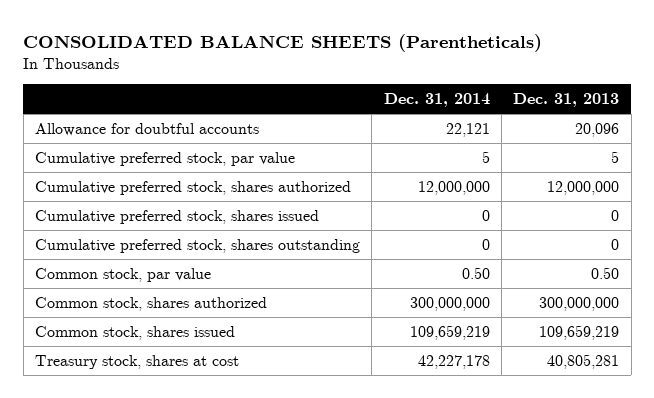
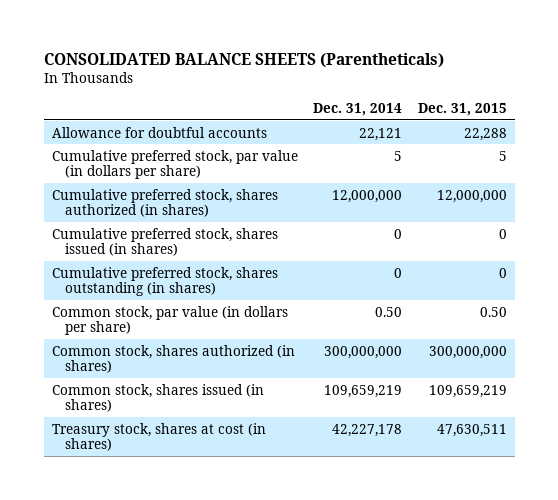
- | Dec. 31, 2014 | Dec. 31, 2013
+ | Dec. 31, 2014 | Dec. 31, 2015
- Cumulative preferred stock, par value | 5 | 5
- Cumulative preferred stock, shares authorized | 12,000,000 | 12,000,000
- Cumulative preferred stock, shares issued | 0 | 0
- Cumulative preferred stock, shares outstanding | 0 | 0
- Common stock, par value | 0.50 | 0.50
- Common stock, shares authorized | 300,000,000 | 300,000,000
- Common stock, shares issued | 109,659,219 | 109,659,219
- Treasury stock, shares at cost | 42,227,178 | 40,805,281
+ Cumulative preferred stock, par value (in dollars per share) | 5 | 5
+ Cumulative preferred stock, shares authorized (in shares) | 12,000,000 | 12,000,000
+ Cumulative preferred stock, shares issued (in shares) | 0 | 0
+ Cumulative preferred stock, shares outstanding (in shares) | 0 | 0
+ Common stock, par value (in dollars per share) | 0.50 | 0.50
+ Common stock, shares authorized (in shares) | 300,000,000 | 300,000,000
+ Common stock, shares issued (in shares) | 109,659,219 | 109,659,219
+ Treasury stock, shares at cost (in shares) | 42,227,178 | 47,630,511

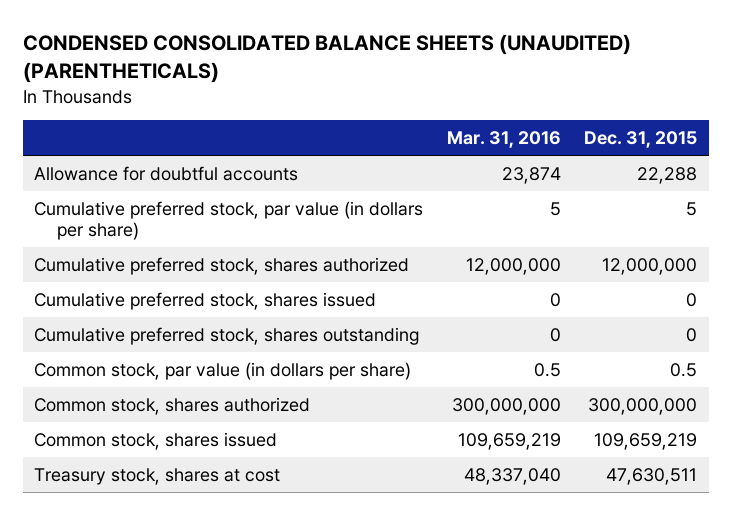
- CONSOLIDATED BALANCE SHEETS (Parentheticals)
+ CONDENSED CONSOLIDATED BALANCE SHEETS (UNAUDITED) (PARENTHETICALS)
- | Dec. 31, 2014 | Dec. 31, 2015
+ | Mar. 31, 2016 | Dec. 31, 2015
- Cumulative preferred stock, shares authorized (in shares) | 12,000,000 | 12,000,000
- Cumulative preferred stock, shares issued (in shares) | 0 | 0
- Cumulative preferred stock, shares outstanding (in shares) | 0 | 0
- Common stock, par value (in dollars per share) | 0.50 | 0.50
- Common stock, shares authorized (in shares) | 300,000,000 | 300,000,000
- Common stock, shares issued (in shares) | 109,659,219 | 109,659,219
- Treasury stock, shares at cost (in shares) | 42,227,178 | 47,630,511
+ Cumulative preferred stock, shares authorized | 12,000,000 | 12,000,000
+ Cumulative preferred stock, shares issued | 0 | 0
+ Cumulative preferred stock, shares outstanding | 0 | 0
+ Common stock, par value (in dollars per share) | 0.5 | 0.5
+ Common stock, shares authorized | 300,000,000 | 300,000,000
+ Common stock, shares issued | 109,659,219 | 109,659,219
+ Treasury stock, shares at cost | 48,337,040 | 47,630,511

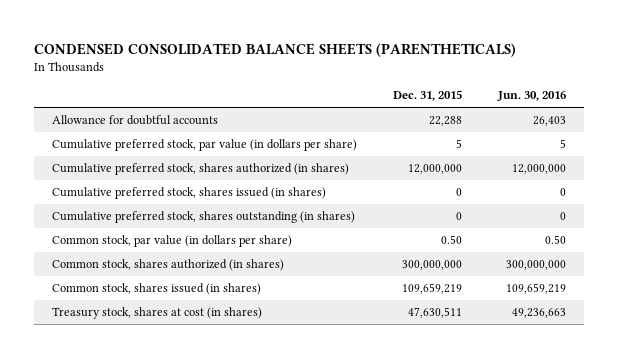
- CONDENSED CONSOLIDATED BALANCE SHEETS (UNAUDITED) (PARENTHETICALS)
+ CONDENSED CONSOLIDATED BALANCE SHEETS (PARENTHETICALS)
- | Mar. 31, 2016 | Dec. 31, 2015
+ | Dec. 31, 2015 | Jun. 30, 2016
- Cumulative preferred stock, shares authorized | 12,000,000 | 12,000,000
- Cumulative preferred stock, shares issued | 0 | 0
- Cumulative preferred stock, shares outstanding | 0 | 0
- Common stock, par value (in dollars per share) | 0.5 | 0.5
- Common stock, shares authorized | 300,000,000 | 300,000,000
- Common stock, shares issued | 109,659,219 | 109,659,219
- Treasury stock, shares at cost | 48,337,040 | 47,630,511
+ Cumulative preferred stock, shares authorized (in shares) | 12,000,000 | 12,000,000
+ Cumulative preferred stock, shares issued (in shares) | 0 | 0
+ Cumulative preferred stock, shares outstanding (in shares) | 0 | 0
+ Common stock, par value (in dollars per share) | 0.50 | 0.50
+ Common stock, shares authorized (in shares) | 300,000,000 | 300,000,000
+ Common stock, shares issued (in shares) | 109,659,219 | 109,659,219
+ Treasury stock, shares at cost (in shares) | 47,630,511 | 49,236,663

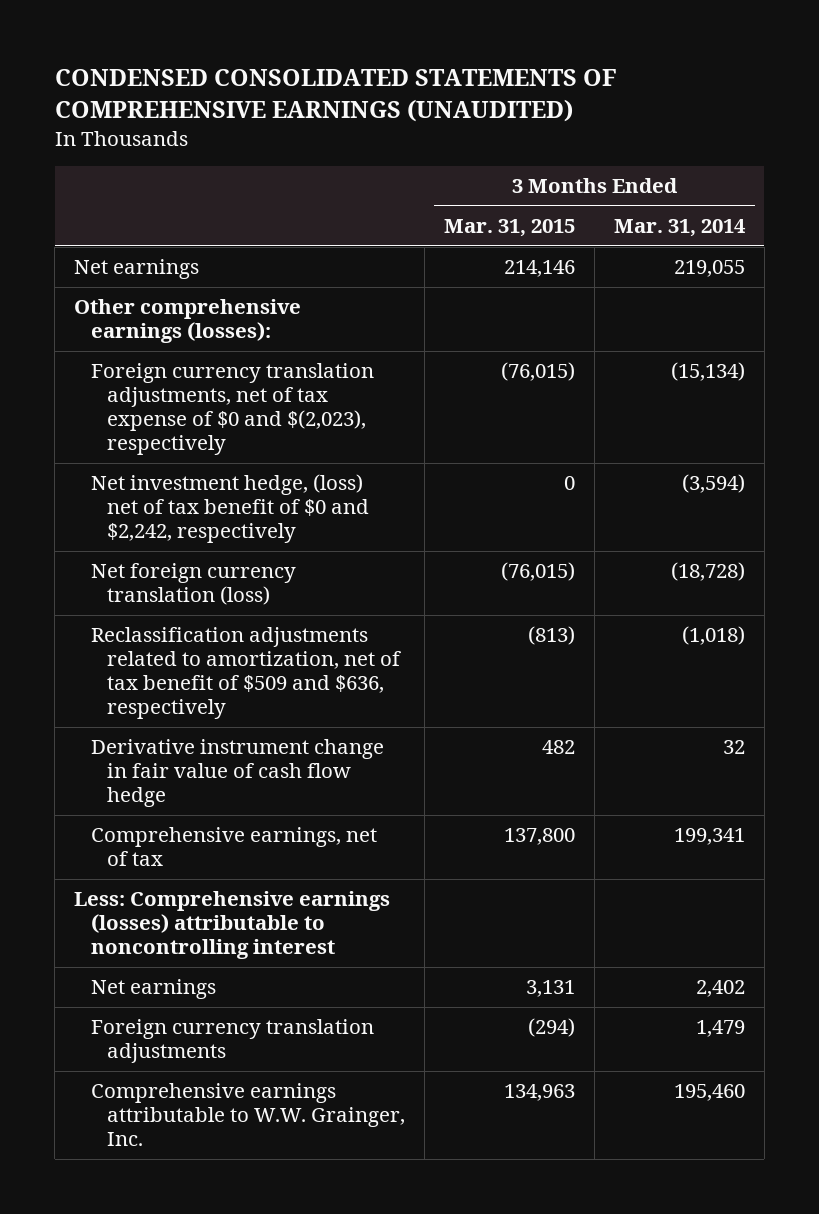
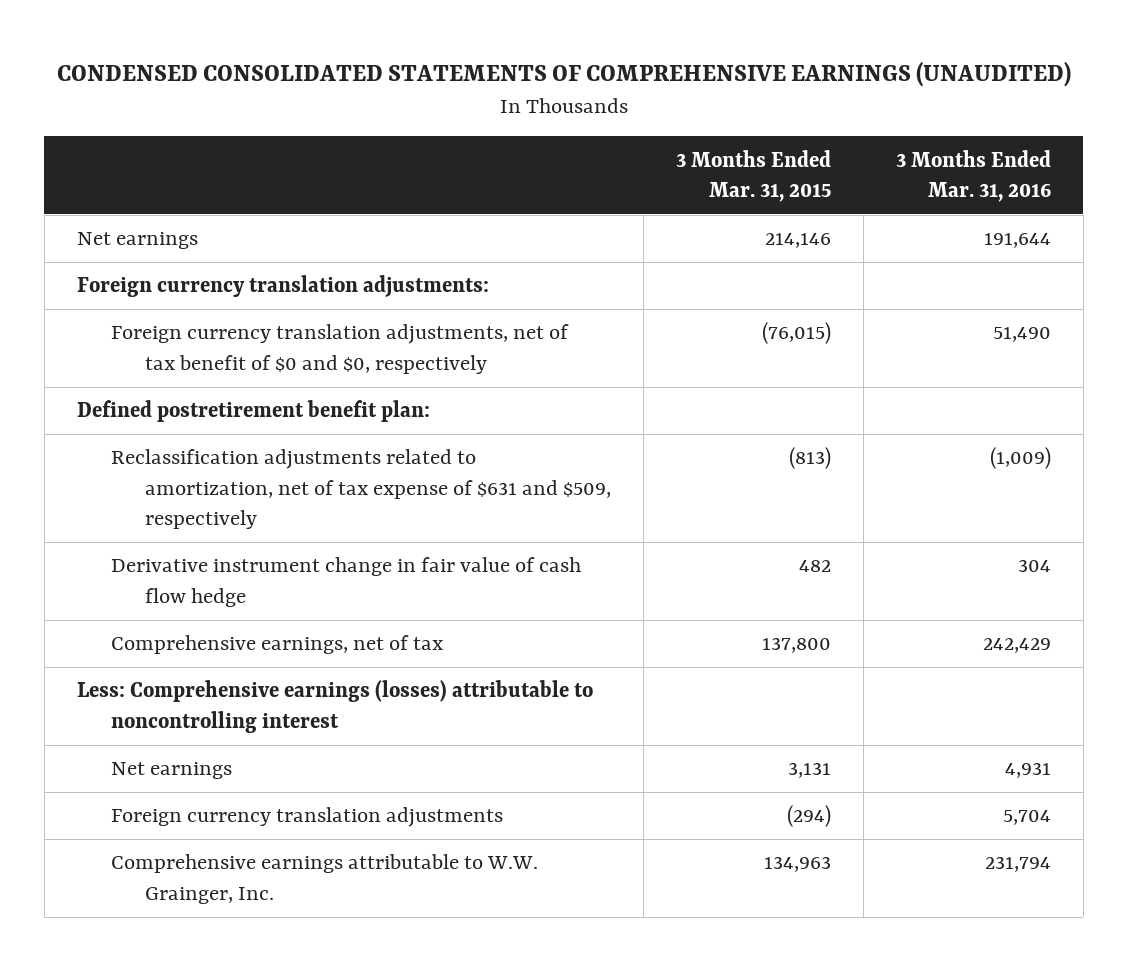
- | 3 Months Ended Mar. 31, 2015 | 3 Months Ended Mar. 31, 2014
+ | 3 Months Ended Mar. 31, 2015 | 3 Months Ended Mar. 31, 2016
- Other comprehensive earnings (losses):
- Foreign currency translation adjustments, net of tax expense of $0 and $(2,023), respectively | (76,015) | (15,134)
- Net investment hedge, (loss) net of tax benefit of $0 and $2,242, respectively | 0 | (3,594)
- Net foreign currency translation (loss) | (76,015) | (18,728)
- Reclassification adjustments related to amortization, net of tax benefit of $509 and $636, respectively | (813) | (1,018)
+ Foreign currency translation adjustments:
+ Foreign currency translation adjustments, net of tax benefit of $0 and $0, respectively | (76,015) | 51,490
+ Defined postretirement benefit plan:
+ Reclassification adjustments related to amortization, net of tax expense of $631 and $509, respectively | (813) | (1,009)

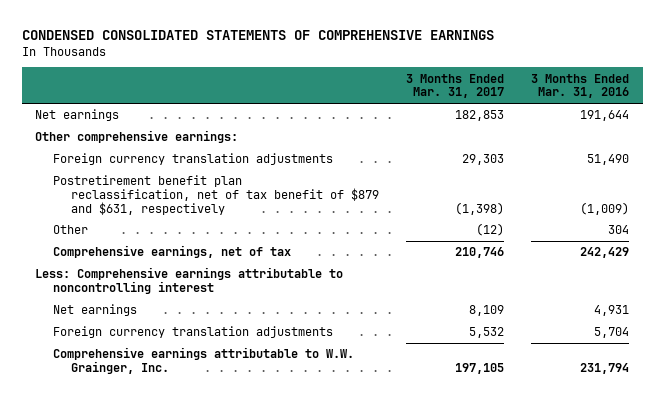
- CONDENSED CONSOLIDATED STATEMENTS OF COMPREHENSIVE EARNINGS (UNAUDITED)
+ CONDENSED CONSOLIDATED STATEMENTS OF COMPREHENSIVE EARNINGS
- | 3 Months Ended Mar. 31, 2015 | 3 Months Ended Mar. 31, 2016
+ | 3 Months Ended Mar. 31, 2017 | 3 Months Ended Mar. 31, 2016
- Foreign currency translation adjustments:
- Foreign currency translation adjustments, net of tax benefit of $0 and $0, respectively | (76,015) | 51,490
- Defined postretirement benefit plan:
- Reclassification adjustments related to amortization, net of tax expense of $631 and $509, respectively | (813) | (1,009)
- Derivative instrument change in fair value of cash flow hedge | 482 | 304
+ Other comprehensive earnings:
+ Foreign currency translation adjustments | 29,303 | 51,490
+ Postretirement benefit plan reclassification, net of tax benefit of $879 and $631, respectively | (1,398) | (1,009)
+ Other | (12) | 304
- Less: Comprehensive earnings (losses) attributable to noncontrolling interest
+ Less: Comprehensive earnings attributable to noncontrolling interest

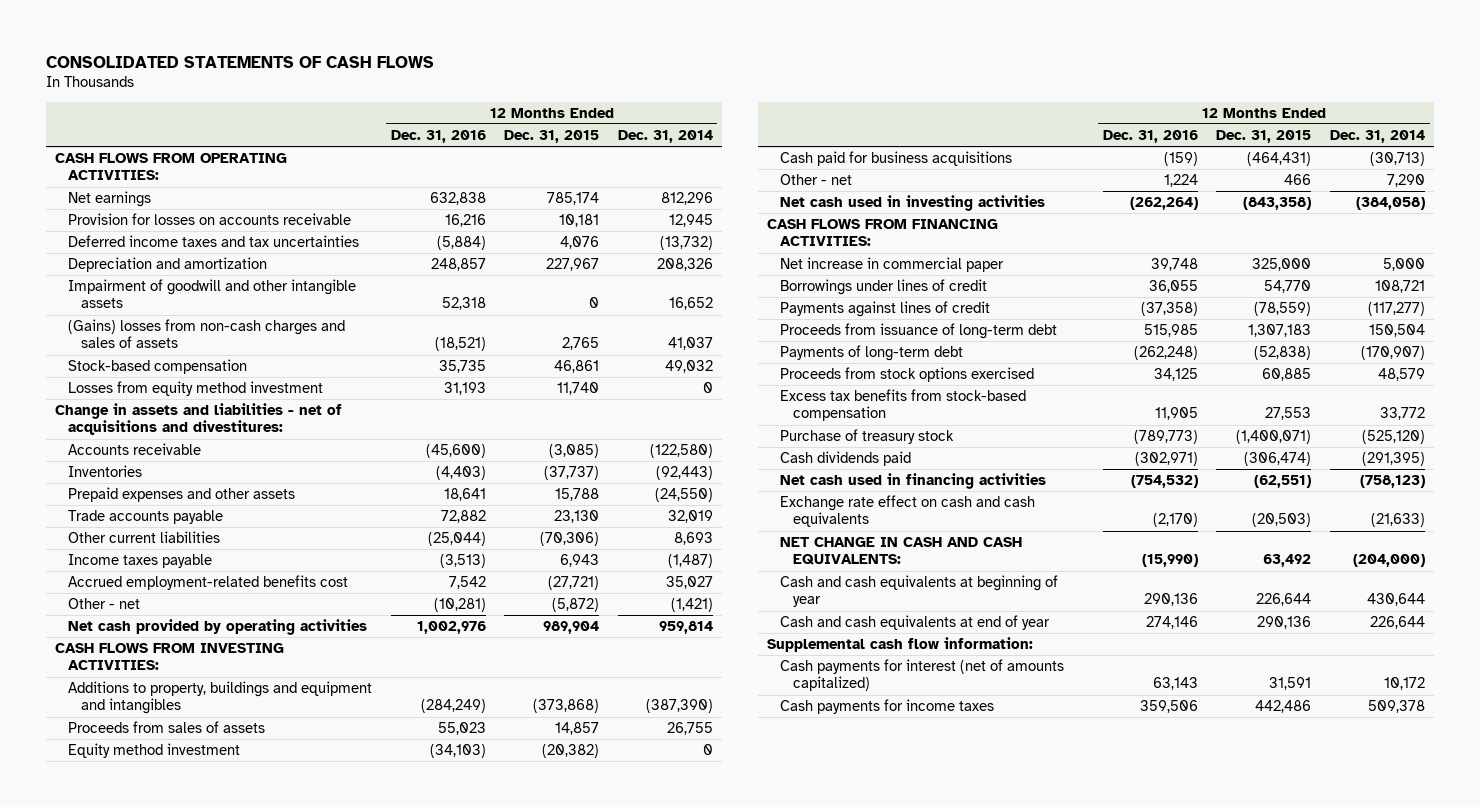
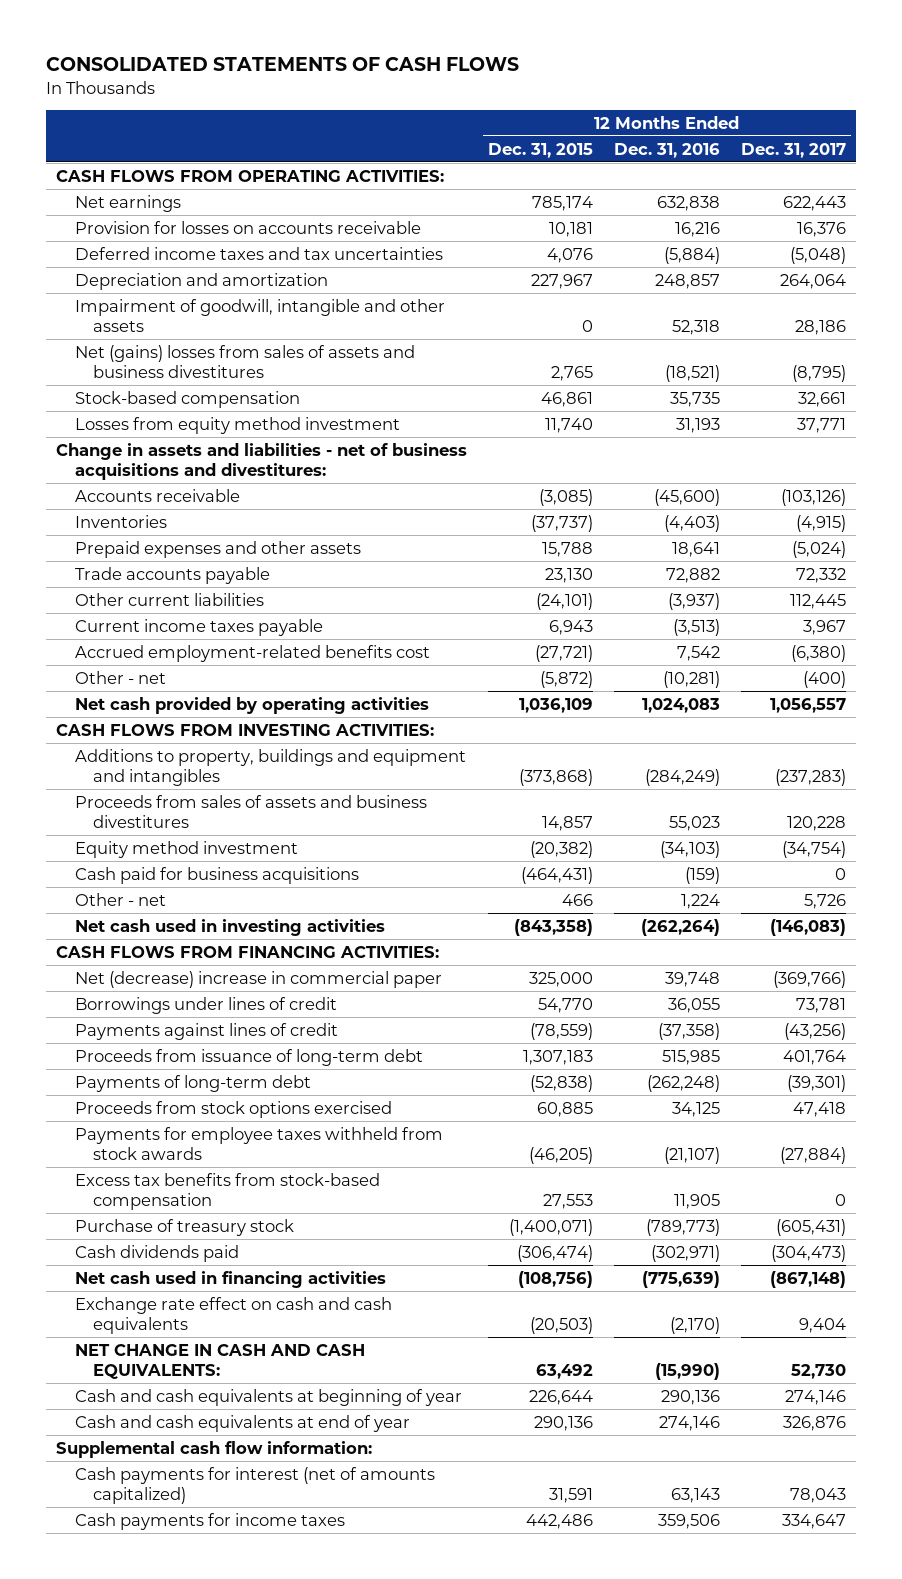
- | 12 Months Ended Dec. 31, 2016 | 12 Months Ended Dec. 31, 2015 | 12 Months Ended Dec. 31, 2014
+ | 12 Months Ended Dec. 31, 2015 | 12 Months Ended Dec. 31, 2016 | 12 Months Ended Dec. 31, 2017
- Impairment of goodwill and other intangible assets | 52,318 | 0 | 16,652
- (Gains) losses from non-cash charges and sales of assets | (18,521) | 2,765 | 41,037
+ Impairment of goodwill, intangible and other assets | 0 | 52,318 | 28,186
+ Net (gains) losses from sales of assets and business divestitures | 2,765 | (18,521) | (8,795)
- Change in assets and liabilities - net of acquisitions and divestitures:
+ Change in assets and liabilities - net of business acquisitions and divestitures:
- Other current liabilities | (25,044) | (70,306) | 8,693
- Income taxes payable | (3,513) | 6,943 | (1,487)
+ Other current liabilities | (24,101) | (3,937) | 112,445
+ Current income taxes payable | 6,943 | (3,513) | 3,967
- Net cash provided by operating activities | 1,002,976 | 989,904 | 959,814
+ Net cash provided by operating activities | 1,036,109 | 1,024,083 | 1,056,557
- Proceeds from sales of assets | 55,023 | 14,857 | 26,755
+ Proceeds from sales of assets and business divestitures | 14,857 | 55,023 | 120,228
- Net increase in commercial paper | 39,748 | 325,000 | 5,000
+ Net (decrease) increase in commercial paper | 325,000 | 39,748 | (369,766)
+ Payments for employee taxes withheld from stock awards | (46,205) | (21,107) | (27,884)
- Net cash used in financing activities | (754,532) | (62,551) | (758,123)
+ Net cash used in financing activities | (108,756) | (775,639) | (867,148)

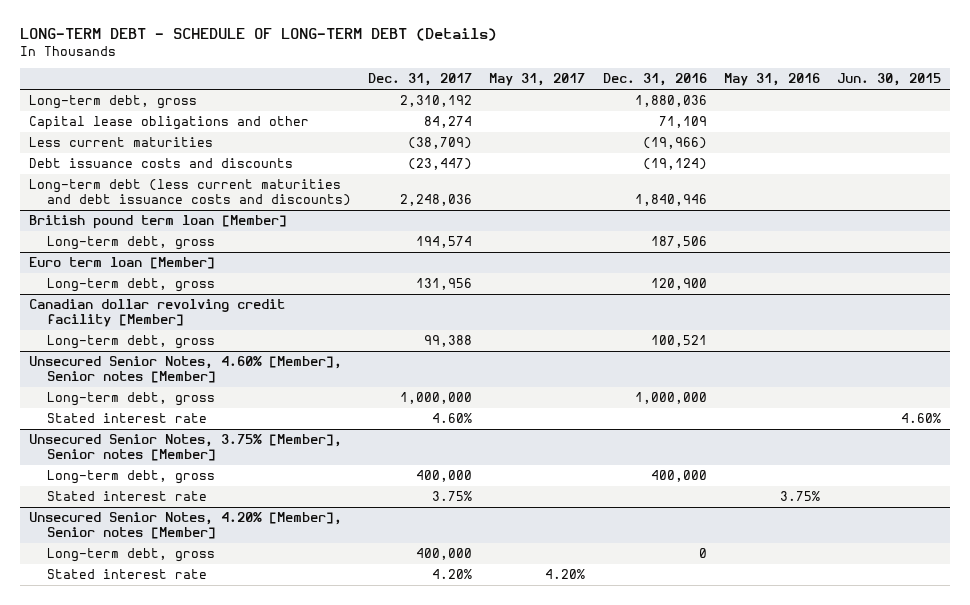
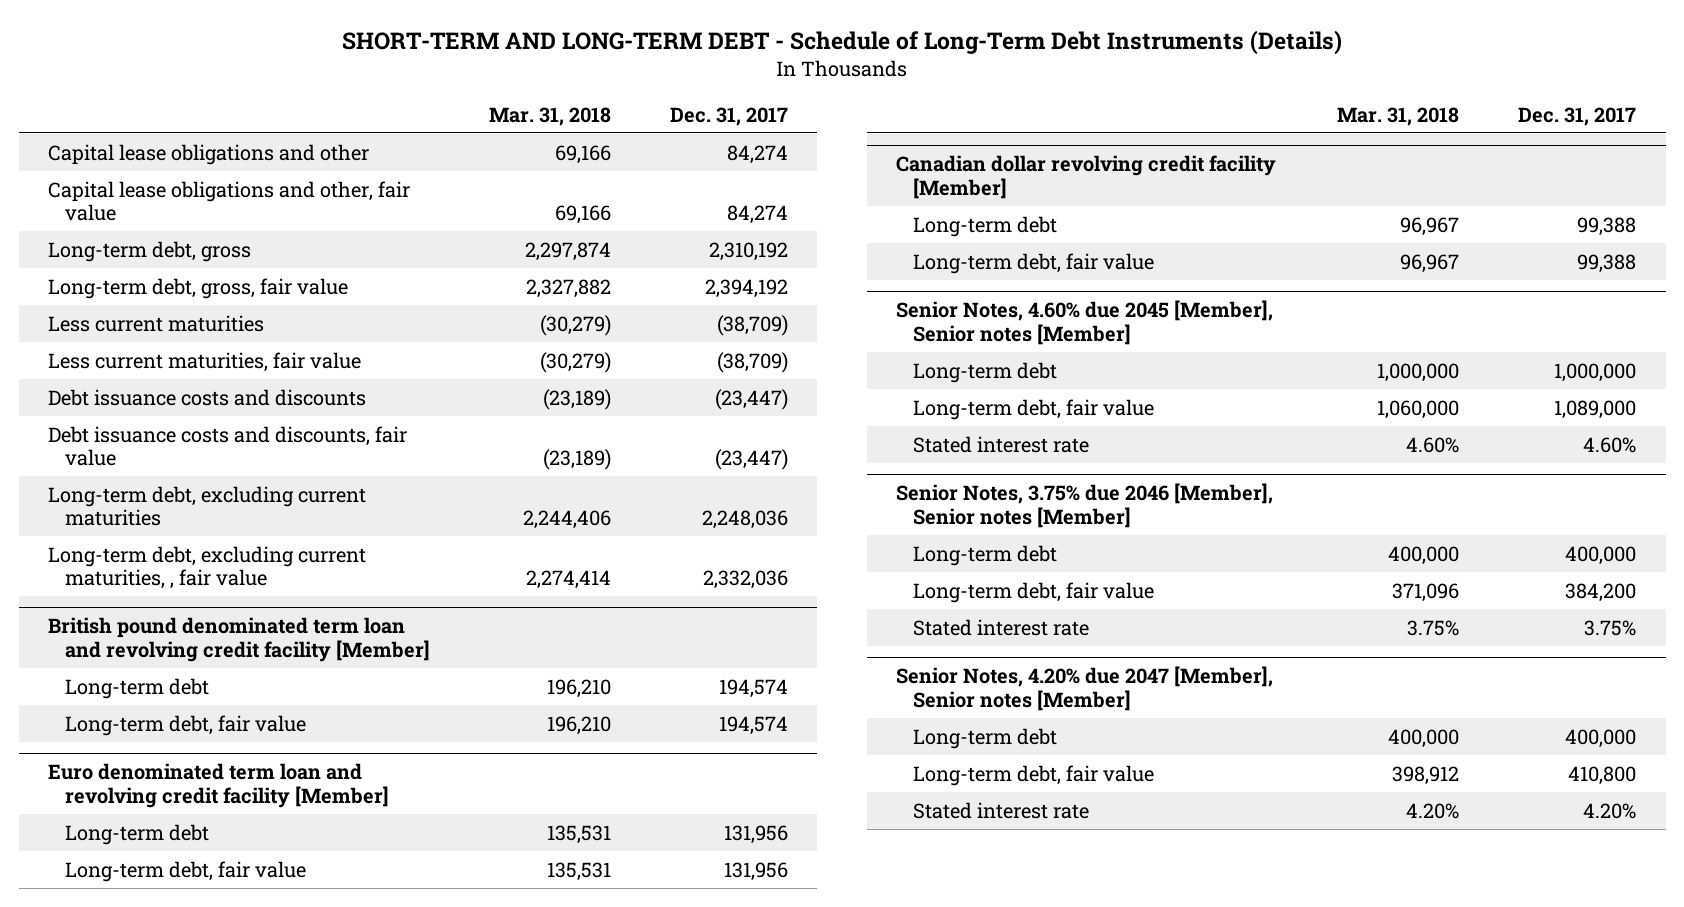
- LONG-TERM DEBT - SCHEDULE OF LONG-TERM DEBT (Details)
+ SHORT-TERM AND LONG-TERM DEBT - Schedule of Long-Term Debt Instruments (Details)
- | Dec. 31, 2017 | May 31, 2017 | Dec. 31, 2016 | May 31, 2016 | Jun. 30, 2015
+ | Mar. 31, 2018 | Dec. 31, 2017
+ Capital lease obligations and other, fair value | 69,166 | 84,274
moved down: Long-term debt, gross | 2,297,874 | 2,310,192
+ Long-term debt, gross, fair value | 2,327,882 | 2,394,192
+ Less current maturities, fair value | (30,279) | (38,709)
- Long-term debt (less current maturities and debt issuance costs and discounts) | 2,248,036 | | 1,840,946 | |
- British pound term loan [Member]
- Long-term debt, gross | 194,574 | | 187,506 | |
- Euro term loan [Member]
- Long-term debt, gross | 131,956 | | 120,900 | |
+ Debt issuance costs and discounts, fair value | (23,189) | (23,447)
+ Long-term debt, excluding current maturities | 2,244,406 | 2,248,036
+ Long-term debt, excluding current maturities, , fair value | 2,274,414 | 2,332,036
+ British pound denominated term loan and revolving credit facility [Member]
+ Long-term debt | 196,210 | 194,574
+ Long-term debt, fair value | 196,210 | 194,574
+ Euro denominated term loan and revolving credit facility [Member]
+ Long-term debt | 135,531 | 131,956
+ Long-term debt, fair value | 135,531 | 131,956
@ Canadian dollar revolving credit facility [Member]
- Long-term debt, gross | 99,388 | | 100,521 | |
- Unsecured Senior Notes, 4.60% [Member], Senior notes [Member]
- Long-term debt, gross | 1,000,000 | | 1,000,000 | |
@ Canadian dollar revolving credit facility [Member]
+ Long-term debt | 96,967 | 99,388
+ Long-term debt, fair value | 96,967 | 99,388
+ Senior Notes, 4.60% due 2045 [Member], Senior notes [Member]
+ Long-term debt | 1,000,000 | 1,000,000
+ Long-term debt, fair value | 1,060,000 | 1,089,000
- Unsecured Senior Notes, 3.75% [Member], Senior notes [Member]
- Long-term debt, gross | 400,000 | | 400,000 | |
+ Senior Notes, 3.75% due 2046 [Member], Senior notes [Member]
+ Long-term debt | 400,000 | 400,000
+ Long-term debt, fair value | 371,096 | 384,200
- Unsecured Senior Notes, 4.20% [Member], Senior notes [Member]
- Long-term debt, gross | 400,000 | | 0 | |
+ Senior Notes, 4.20% due 2047 [Member], Senior notes [Member]
+ Long-term debt | 400,000 | 400,000
+ Long-term debt, fair value | 398,912 | 410,800

